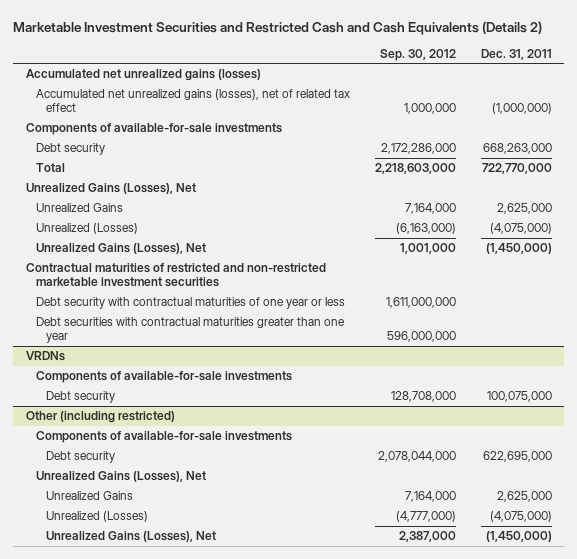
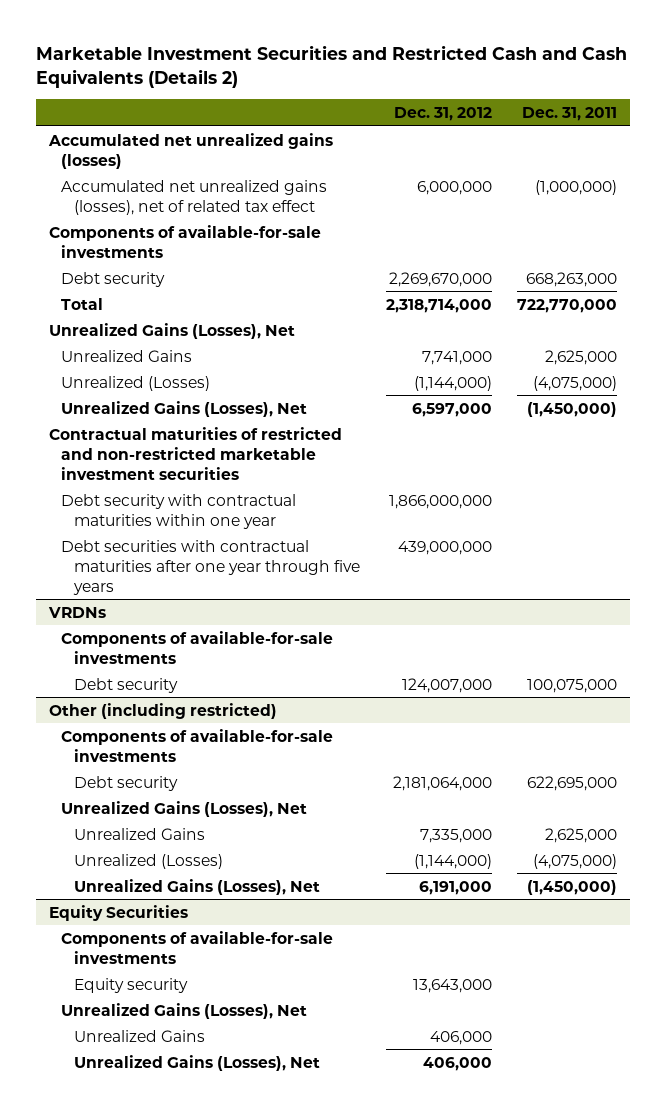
- | Sep. 30, 2012 | Dec. 31, 2011
+ | Dec. 31, 2012 | Dec. 31, 2011
- Debt security with contractual maturities of one year or less | 1,611,000,000 |
- Debt securities with contractual maturities greater than one year | 596,000,000 |
+ Debt security with contractual maturities within one year | 1,866,000,000 |
+ Debt securities with contractual maturities after one year through five years | 439,000,000 |
+ Equity Securities
+ Components of available-for-sale investments
+ Equity security | 13,643,000 |
+ Unrealized Gains (Losses), Net
+ Unrealized Gains | 406,000 |
+ Unrealized Gains (Losses), Net | 406,000 |

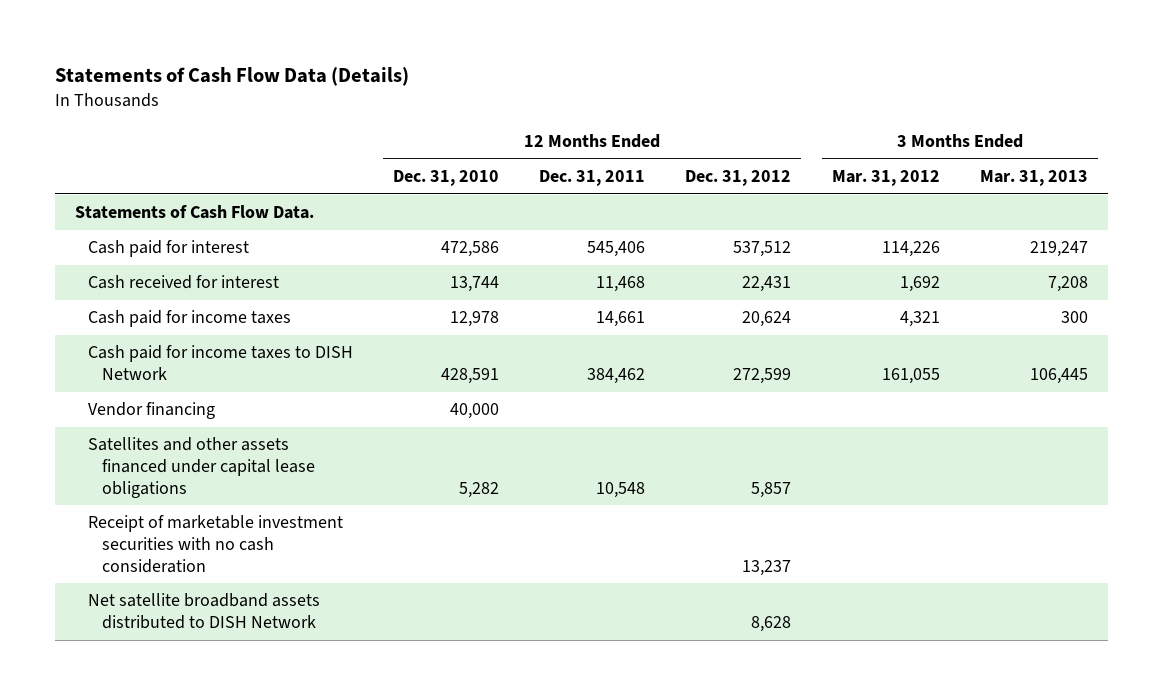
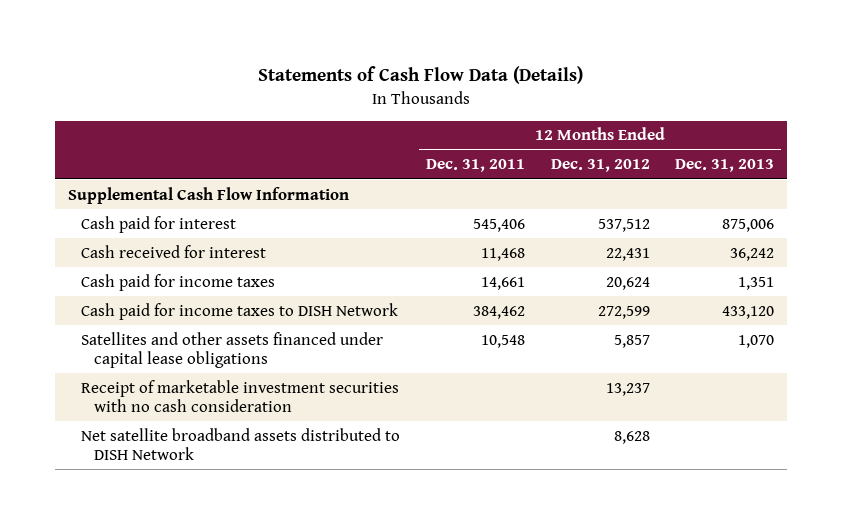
- | 12 Months Ended Dec. 31, 2010 | 12 Months Ended Dec. 31, 2011 | 12 Months Ended Dec. 31, 2012 | 3 Months Ended Mar. 31, 2012 | 3 Months Ended Mar. 31, 2013
+ | 12 Months Ended Dec. 31, 2011 | 12 Months Ended Dec. 31, 2012 | 12 Months Ended Dec. 31, 2013
- Statements of Cash Flow Data.
+ Supplemental Cash Flow Information
- Vendor financing | 40,000 | | | |

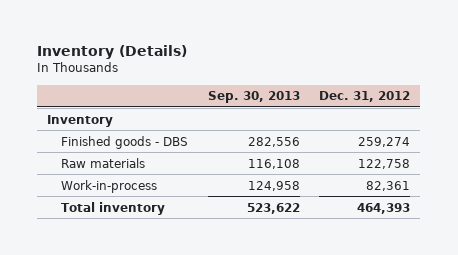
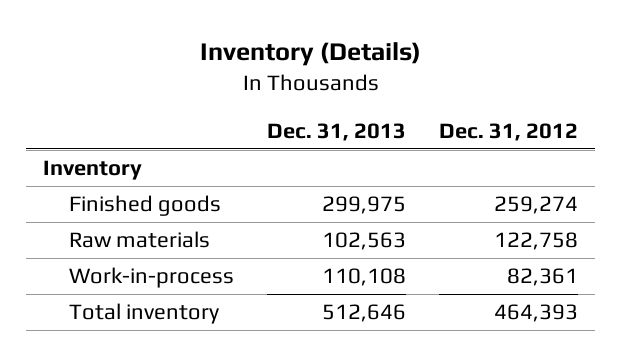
- | Sep. 30, 2013 | Dec. 31, 2012
+ | Dec. 31, 2013 | Dec. 31, 2012
- Finished goods - DBS | 282,556 | 259,274
+ Finished goods | 299,975 | 259,274

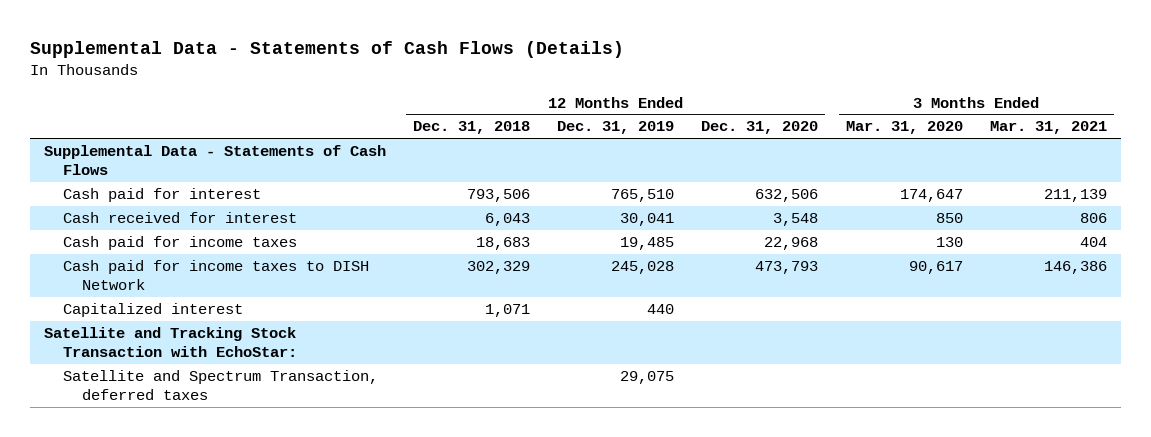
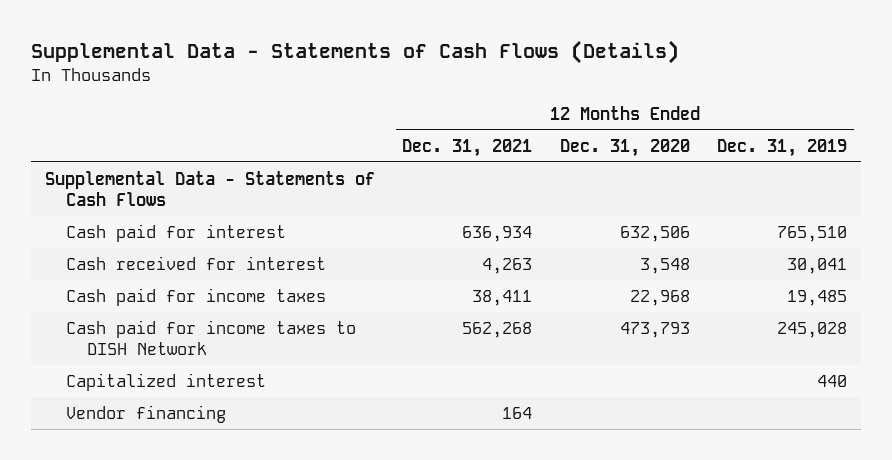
- | 12 Months Ended Dec. 31, 2018 | 12 Months Ended Dec. 31, 2019 | 12 Months Ended Dec. 31, 2020 | 3 Months Ended Mar. 31, 2020 | 3 Months Ended Mar. 31, 2021
+ | 12 Months Ended Dec. 31, 2021 | 12 Months Ended Dec. 31, 2020 | 12 Months Ended Dec. 31, 2019
- Satellite and Tracking Stock Transaction with EchoStar:
- Satellite and Spectrum Transaction, deferred taxes | | 29,075 | | |
+ Vendor financing | 164 | |

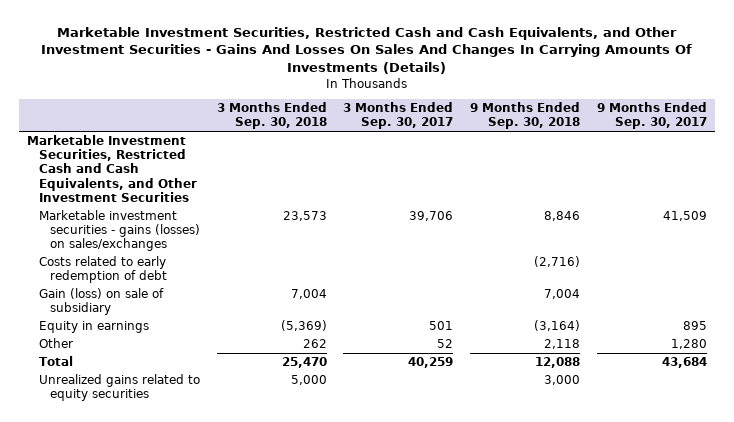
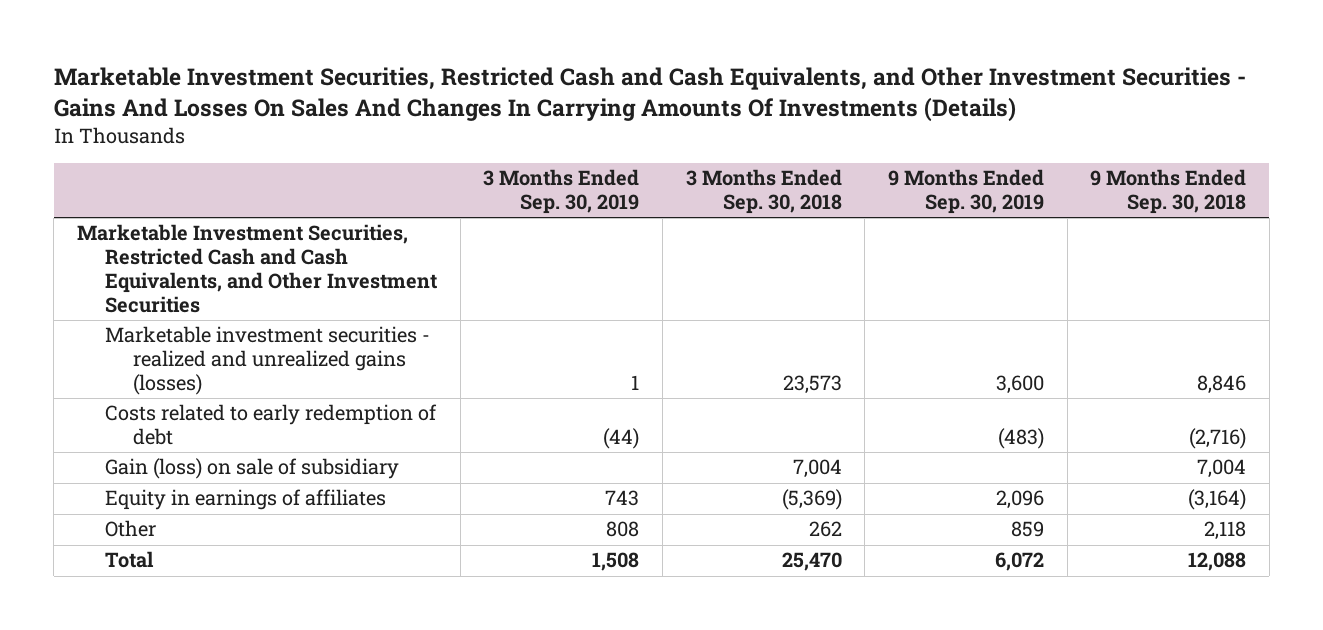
- | 3 Months Ended Sep. 30, 2018 | 3 Months Ended Sep. 30, 2017 | 9 Months Ended Sep. 30, 2018 | 9 Months Ended Sep. 30, 2017
+ | 3 Months Ended Sep. 30, 2019 | 3 Months Ended Sep. 30, 2018 | 9 Months Ended Sep. 30, 2019 | 9 Months Ended Sep. 30, 2018
- Marketable investment securities - gains (losses) on sales/exchanges | 23,573 | 39,706 | 8,846 | 41,509
+ Marketable investment securities - realized and unrealized gains (losses) | 1 | 23,573 | 3,600 | 8,846
- Equity in earnings | (5,369) | 501 | (3,164) | 895
+ Equity in earnings of affiliates | 743 | (5,369) | 2,096 | (3,164)
- Unrealized gains related to equity securities | 5,000 | | 3,000 |

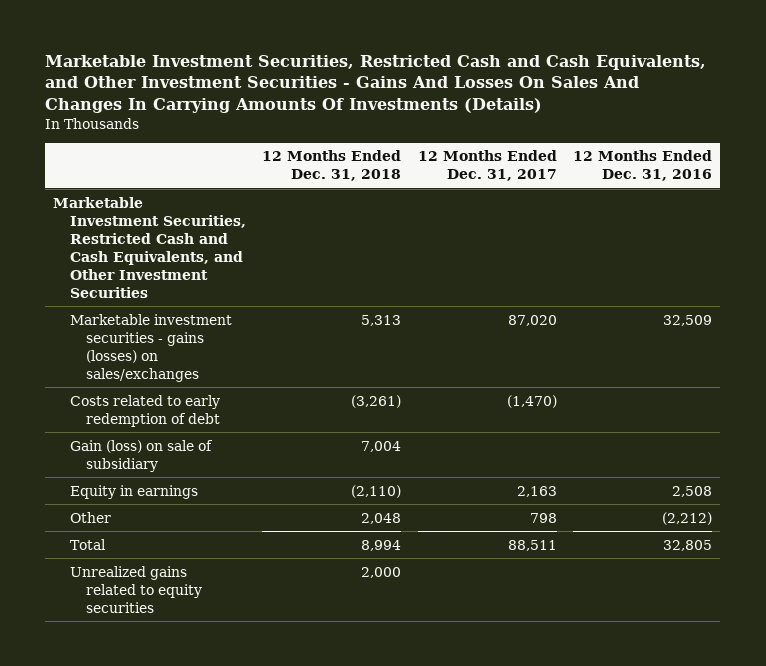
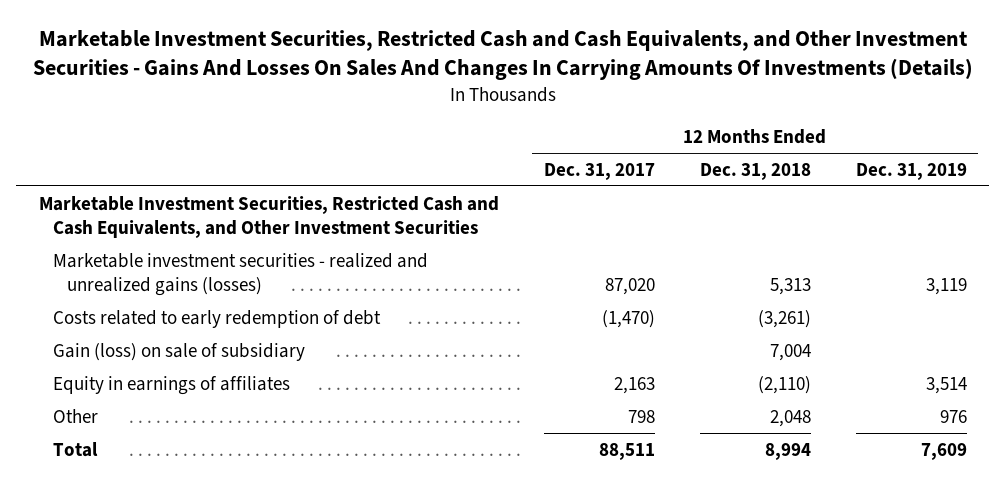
- | 12 Months Ended Dec. 31, 2018 | 12 Months Ended Dec. 31, 2017 | 12 Months Ended Dec. 31, 2016
+ | 12 Months Ended Dec. 31, 2017 | 12 Months Ended Dec. 31, 2018 | 12 Months Ended Dec. 31, 2019
- Marketable investment securities - gains (losses) on sales/exchanges | 5,313 | 87,020 | 32,509
+ Marketable investment securities - realized and unrealized gains (losses) | 87,020 | 5,313 | 3,119
- Equity in earnings | (2,110) | 2,163 | 2,508
+ Equity in earnings of affiliates | 2,163 | (2,110) | 3,514
- Unrealized gains related to equity securities | 2,000 | |

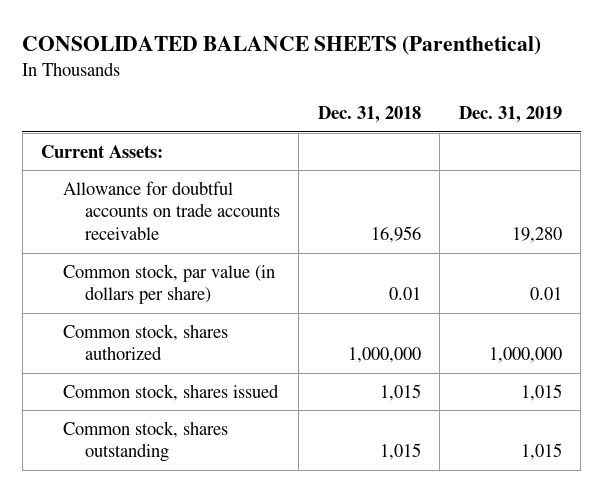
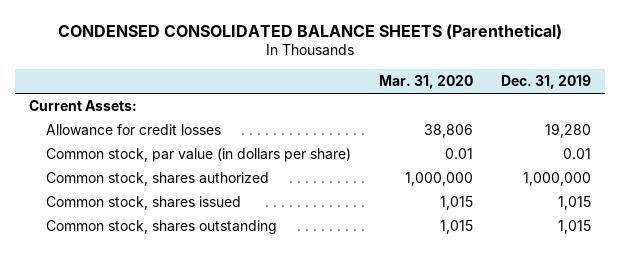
- CONSOLIDATED BALANCE SHEETS (Parenthetical)
+ CONDENSED CONSOLIDATED BALANCE SHEETS (Parenthetical)
- | Dec. 31, 2018 | Dec. 31, 2019
+ | Mar. 31, 2020 | Dec. 31, 2019
- Allowance for doubtful accounts on trade accounts receivable | 16,956 | 19,280
+ Allowance for credit losses | 38,806 | 19,280

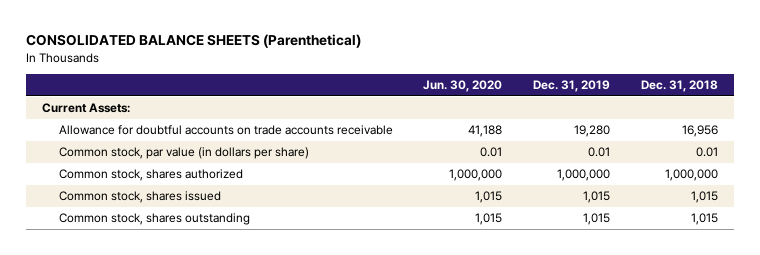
- CONDENSED CONSOLIDATED BALANCE SHEETS (Parenthetical)
+ CONSOLIDATED BALANCE SHEETS (Parenthetical)
- | Mar. 31, 2020 | Dec. 31, 2019
+ | Jun. 30, 2020 | Dec. 31, 2019 | Dec. 31, 2018
- Allowance for credit losses | 38,806 | 19,280
+ Allowance for doubtful accounts on trade accounts receivable | 41,188 | 19,280 | 16,956

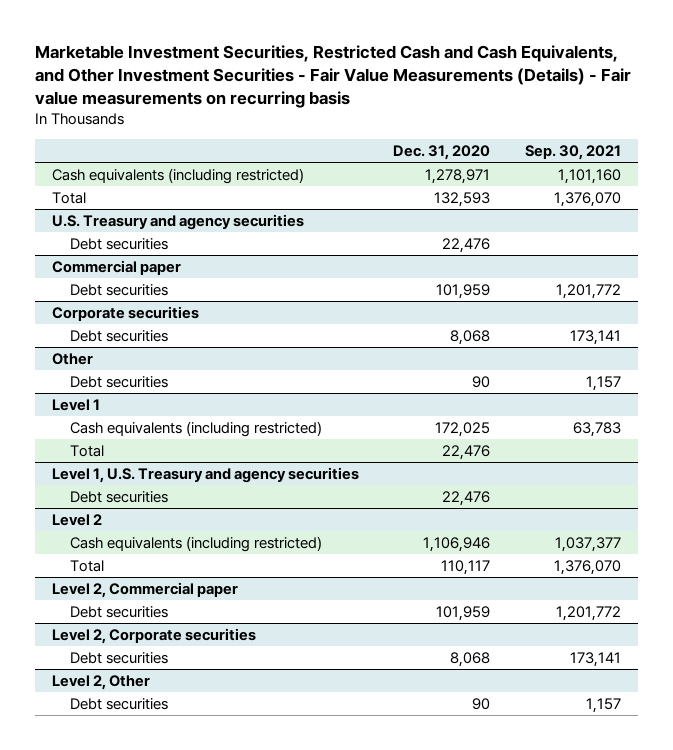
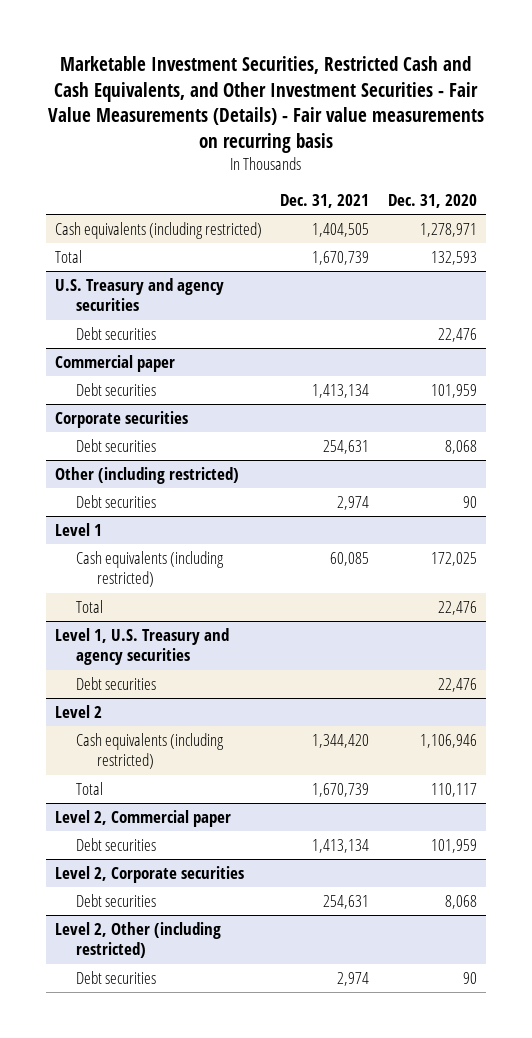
- | Dec. 31, 2020 | Sep. 30, 2021
+ | Dec. 31, 2021 | Dec. 31, 2020
- Other
+ Other (including restricted)
- Level 2, Other
+ Level 2, Other (including restricted)

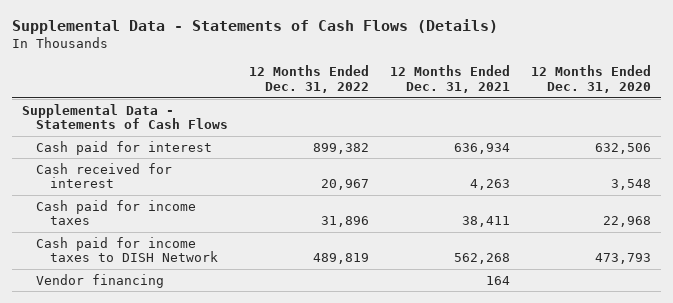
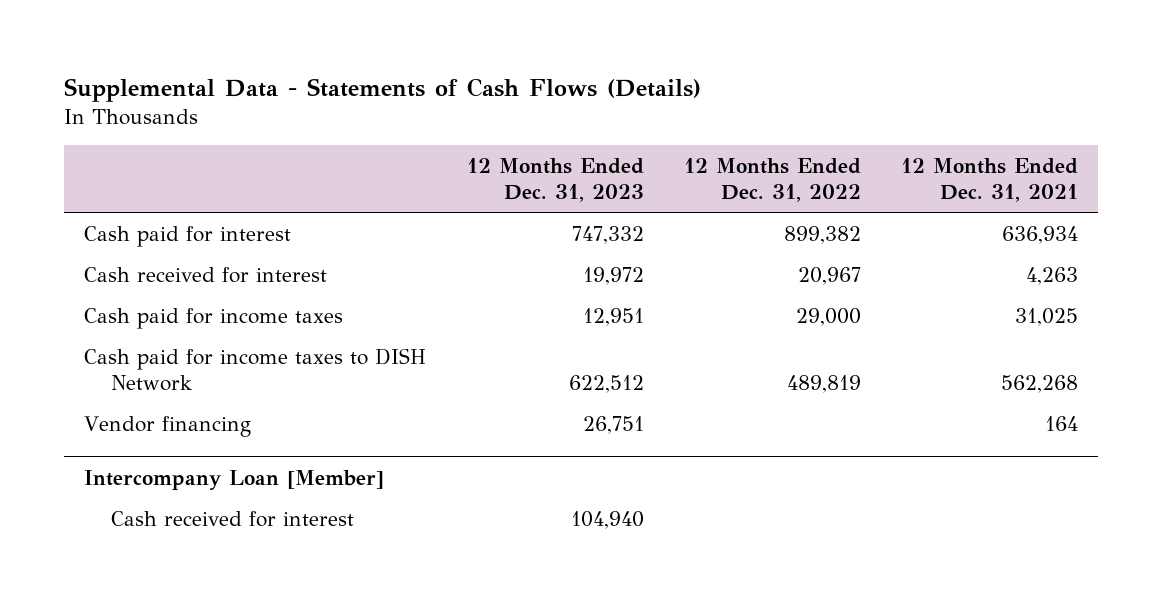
- | 12 Months Ended Dec. 31, 2022 | 12 Months Ended Dec. 31, 2021 | 12 Months Ended Dec. 31, 2020
+ | 12 Months Ended Dec. 31, 2023 | 12 Months Ended Dec. 31, 2022 | 12 Months Ended Dec. 31, 2021
- Supplemental Data - Statements of Cash Flows
- Cash paid for income taxes | 31,896 | 38,411 | 22,968
+ Cash paid for income taxes | 12,951 | 29,000 | 31,025
+ Intercompany Loan [Member]
+ Cash received for interest | 104,940 | |

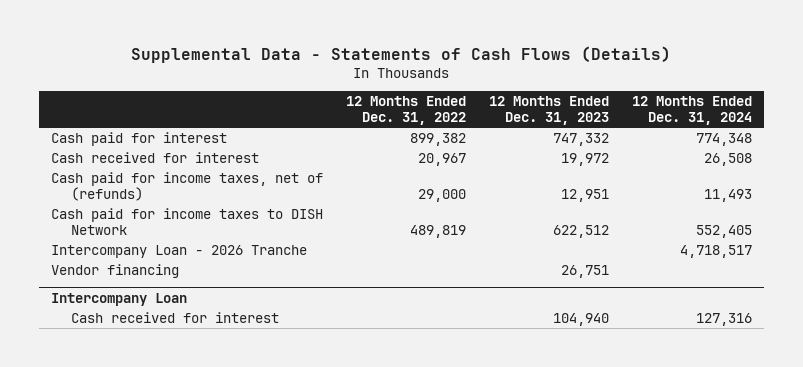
- | 12 Months Ended Dec. 31, 2023 | 12 Months Ended Dec. 31, 2022 | 12 Months Ended Dec. 31, 2021
+ | 12 Months Ended Dec. 31, 2022 | 12 Months Ended Dec. 31, 2023 | 12 Months Ended Dec. 31, 2024
- Cash paid for income taxes | 12,951 | 29,000 | 31,025
+ Cash paid for income taxes, net of (refunds) | 29,000 | 12,951 | 11,493
+ Intercompany Loan - 2026 Tranche | | | 4,718,517
- Intercompany Loan [Member]
+ Intercompany Loan

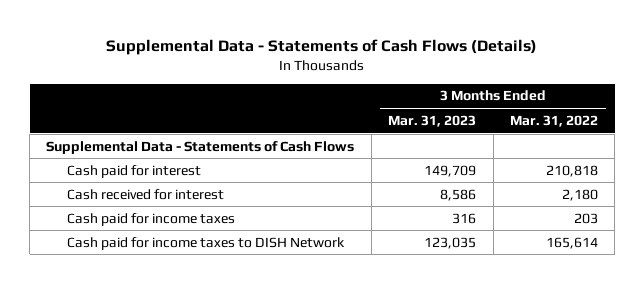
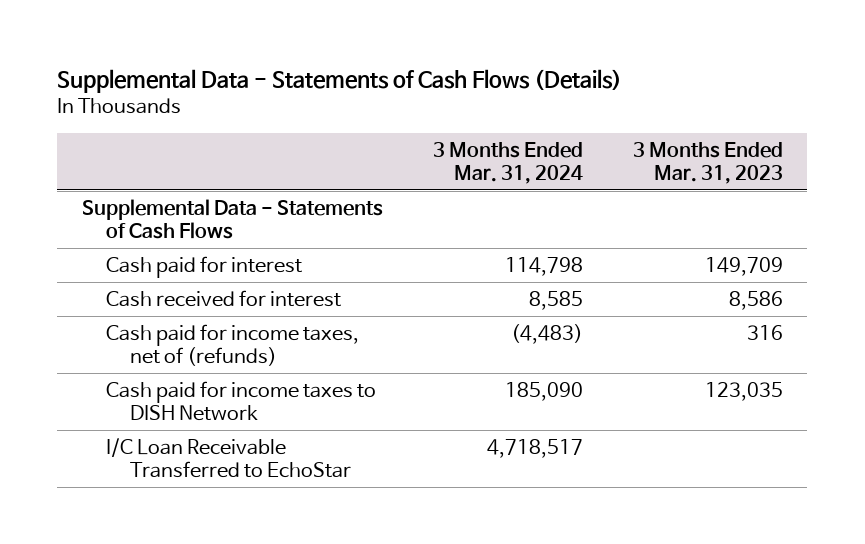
- | 3 Months Ended Mar. 31, 2023 | 3 Months Ended Mar. 31, 2022
+ | 3 Months Ended Mar. 31, 2024 | 3 Months Ended Mar. 31, 2023
- Cash paid for income taxes | 316 | 203
+ Cash paid for income taxes, net of (refunds) | (4,483) | 316
+ I/C Loan Receivable Transferred to EchoStar | 4,718,517 |

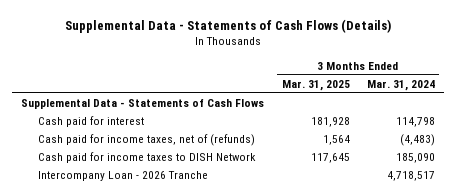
- | 3 Months Ended Mar. 31, 2024 | 3 Months Ended Mar. 31, 2023
+ | 3 Months Ended Mar. 31, 2025 | 3 Months Ended Mar. 31, 2024
- Cash received for interest | 8,585 | 8,586
- I/C Loan Receivable Transferred to EchoStar | 4,718,517 |
+ Intercompany Loan - 2026 Tranche | | 4,718,517

